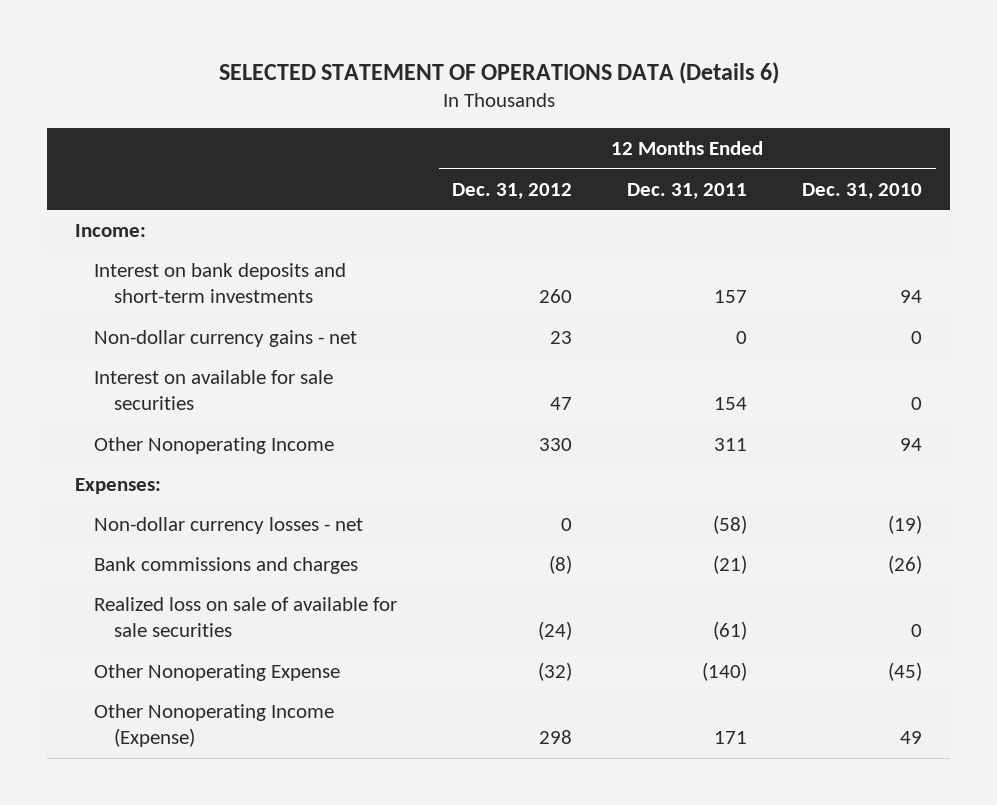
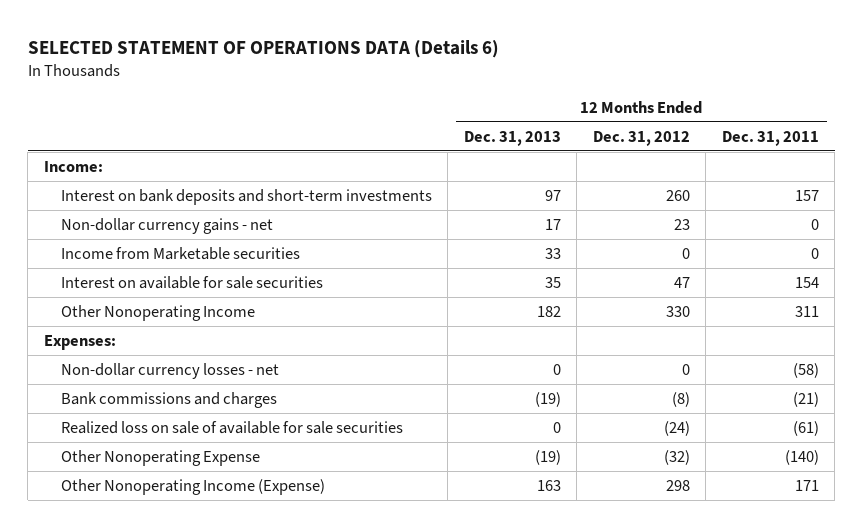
- | 12 Months Ended Dec. 31, 2012 | 12 Months Ended Dec. 31, 2011 | 12 Months Ended Dec. 31, 2010
+ | 12 Months Ended Dec. 31, 2013 | 12 Months Ended Dec. 31, 2012 | 12 Months Ended Dec. 31, 2011
+ Income from Marketable securities | 33 | 0 | 0

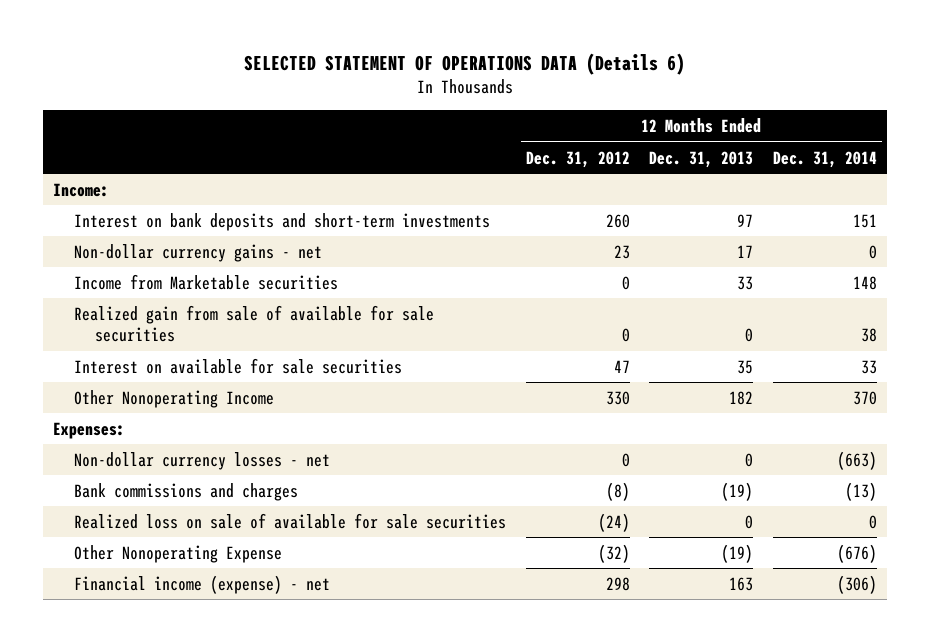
- | 12 Months Ended Dec. 31, 2013 | 12 Months Ended Dec. 31, 2012 | 12 Months Ended Dec. 31, 2011
+ | 12 Months Ended Dec. 31, 2012 | 12 Months Ended Dec. 31, 2013 | 12 Months Ended Dec. 31, 2014
+ Realized gain from sale of available for sale securities | 0 | 0 | 38
- Other Nonoperating Income (Expense) | 163 | 298 | 171
+ Financial income (expense) - net | 298 | 163 | (306)

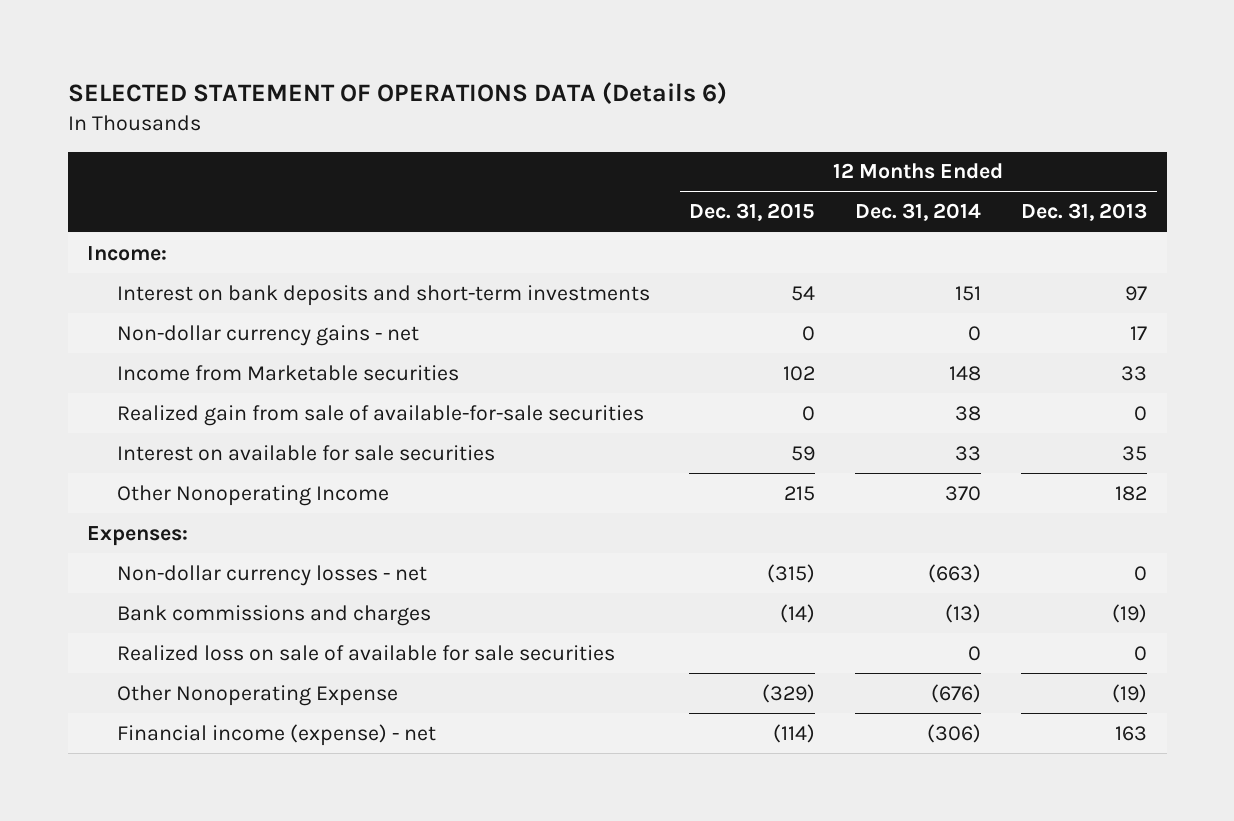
- | 12 Months Ended Dec. 31, 2012 | 12 Months Ended Dec. 31, 2013 | 12 Months Ended Dec. 31, 2014
+ | 12 Months Ended Dec. 31, 2015 | 12 Months Ended Dec. 31, 2014 | 12 Months Ended Dec. 31, 2013
- Realized gain from sale of available for sale securities | 0 | 0 | 38
+ Realized gain from sale of available-for-sale securities | 0 | 38 | 0

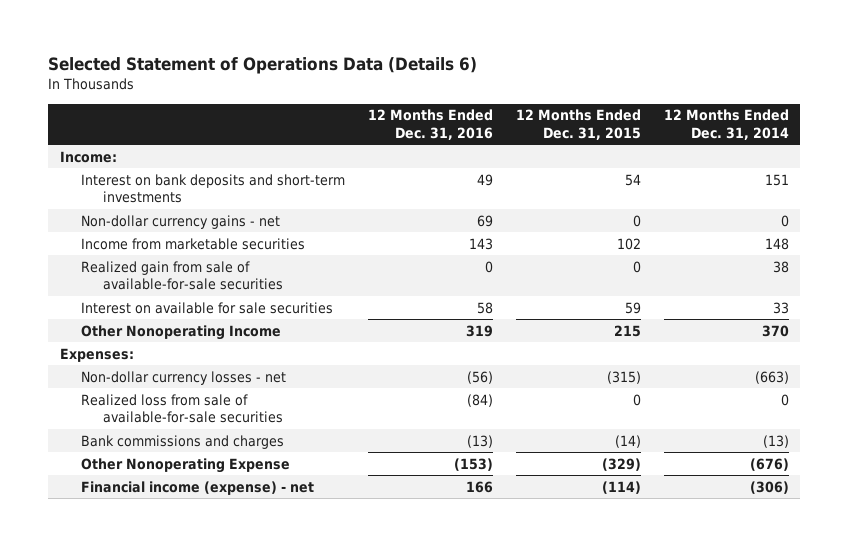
- SELECTED STATEMENT OF OPERATIONS DATA (Details 6)
+ Selected Statement of Operations Data (Details 6)
- | 12 Months Ended Dec. 31, 2015 | 12 Months Ended Dec. 31, 2014 | 12 Months Ended Dec. 31, 2013
+ | 12 Months Ended Dec. 31, 2016 | 12 Months Ended Dec. 31, 2015 | 12 Months Ended Dec. 31, 2014
- Income from Marketable securities | 102 | 148 | 33
+ Income from marketable securities | 143 | 102 | 148
+ Realized loss from sale of available-for-sale securities | (84) | 0 | 0
- Realized loss on sale of available for sale securities | | 0 | 0

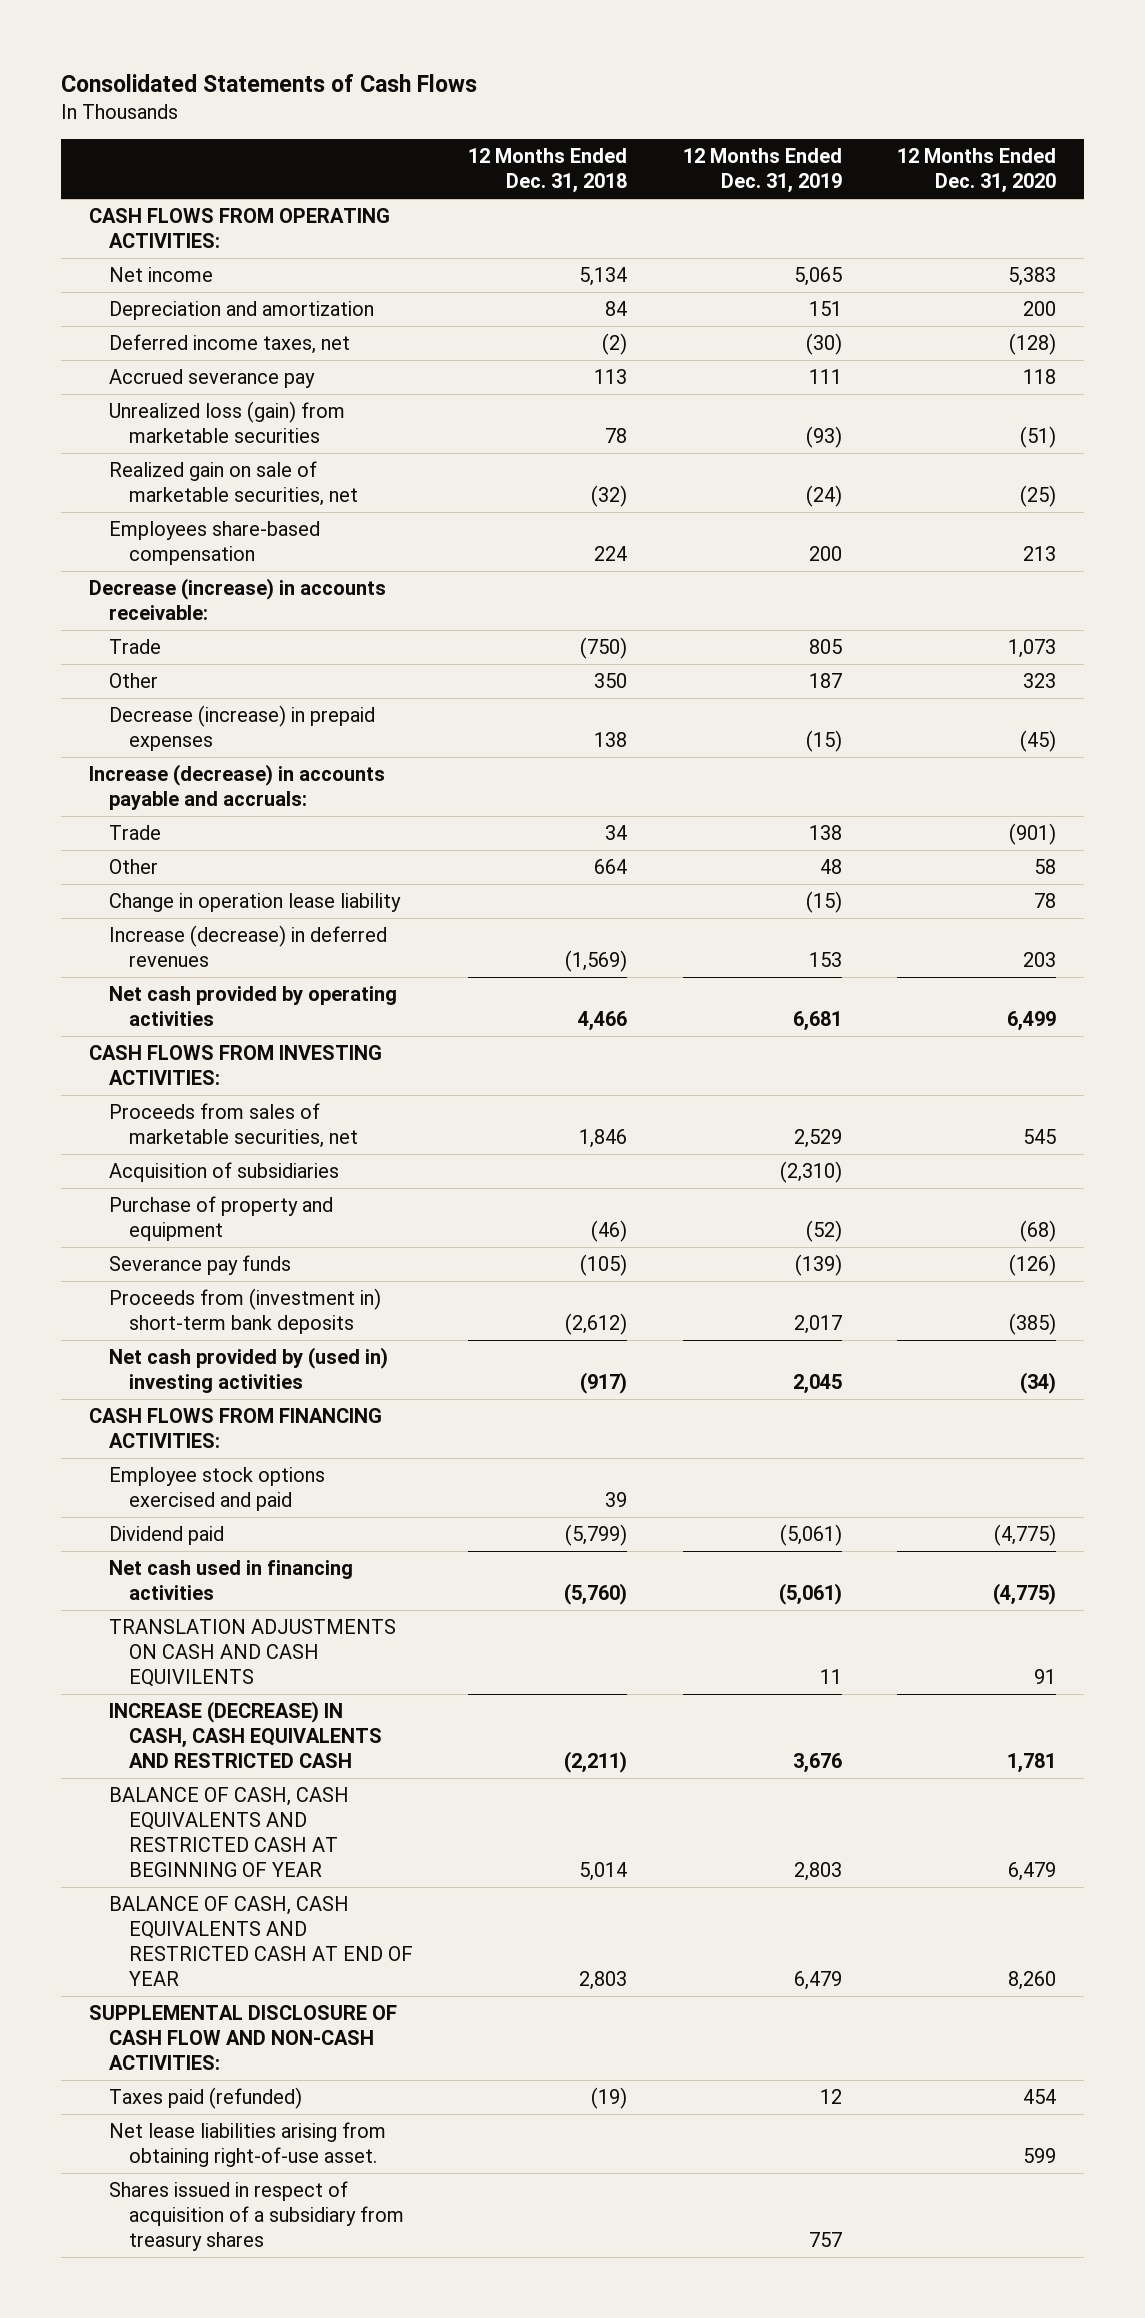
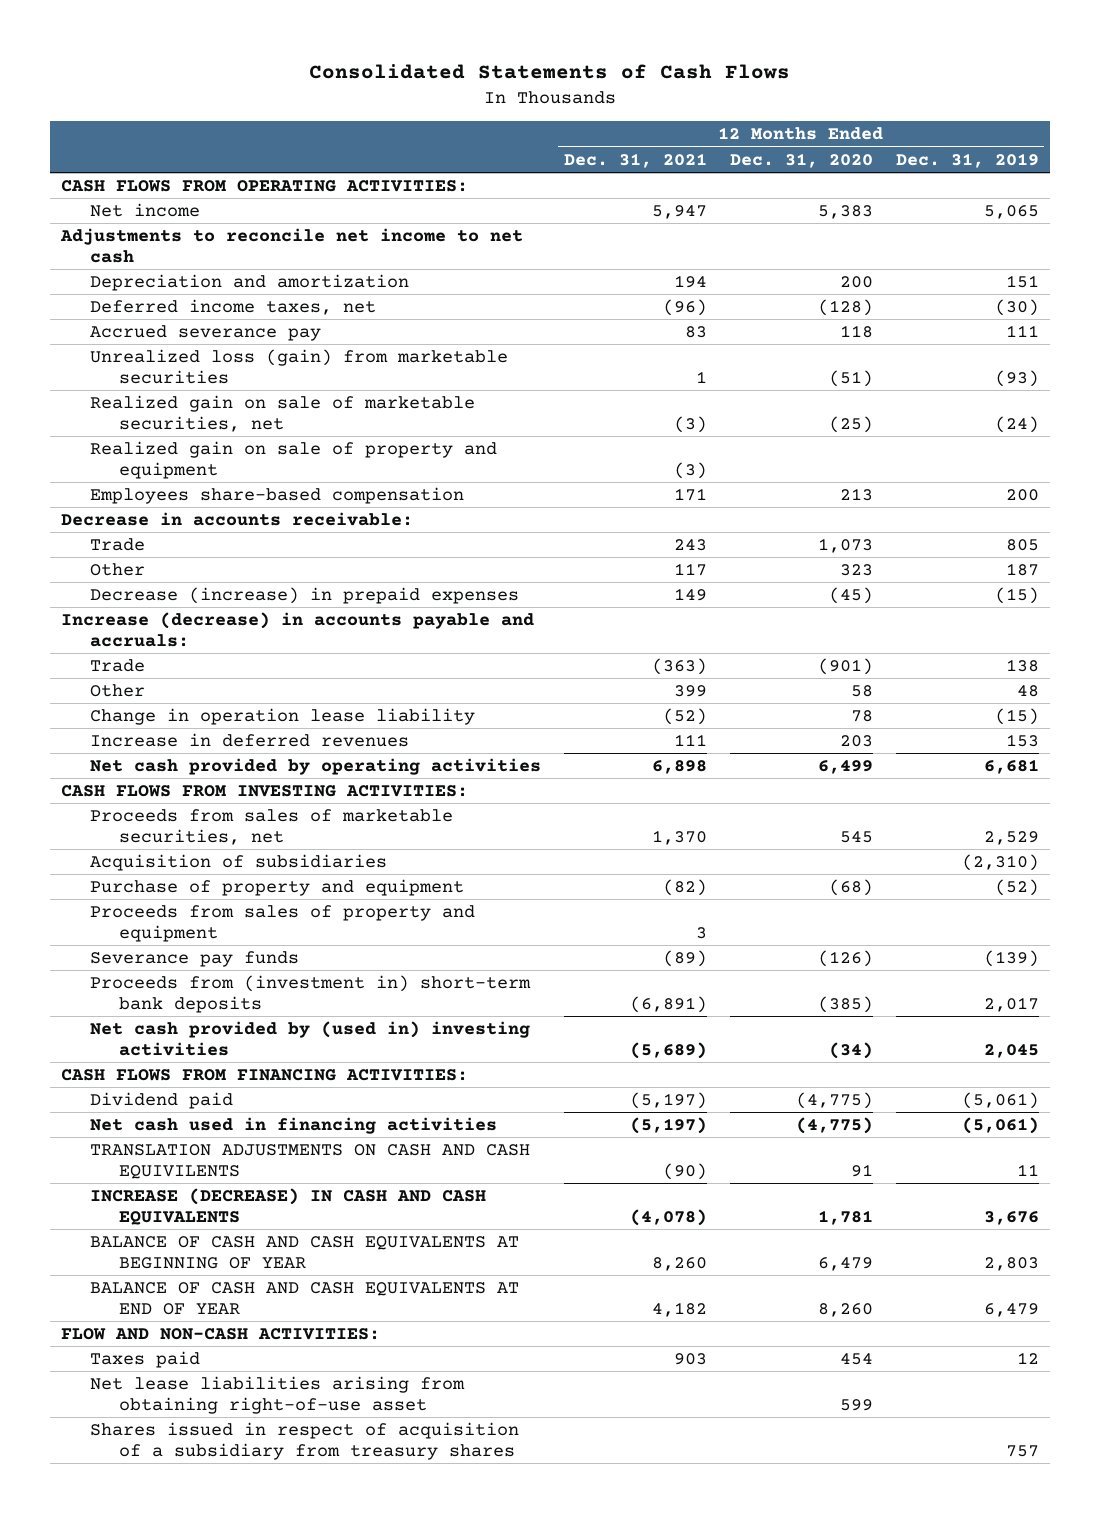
- | 12 Months Ended Dec. 31, 2018 | 12 Months Ended Dec. 31, 2019 | 12 Months Ended Dec. 31, 2020
+ | 12 Months Ended Dec. 31, 2021 | 12 Months Ended Dec. 31, 2020 | 12 Months Ended Dec. 31, 2019
+ Adjustments to reconcile net income to net cash
+ Realized gain on sale of property and equipment | (3) | |
- Decrease (increase) in accounts receivable:
+ Decrease in accounts receivable:
- Increase (decrease) in deferred revenues | (1,569) | 153 | 203
+ Increase in deferred revenues | 111 | 203 | 153
+ Proceeds from sales of property and equipment | 3 | |
- Employee stock options exercised and paid | 39 | |
- INCREASE (DECREASE) IN CASH, CASH EQUIVALENTS AND RESTRICTED CASH | (2,211) | 3,676 | 1,781
- BALANCE OF CASH, CASH EQUIVALENTS AND RESTRICTED CASH AT BEGINNING OF YEAR | 5,014 | 2,803 | 6,479
- BALANCE OF CASH, CASH EQUIVALENTS AND RESTRICTED CASH AT END OF YEAR | 2,803 | 6,479 | 8,260
- SUPPLEMENTAL DISCLOSURE OF CASH FLOW AND NON-CASH ACTIVITIES:
- Taxes paid (refunded) | (19) | 12 | 454
- Net lease liabilities arising from obtaining right-of-use asset. | | | 599
+ INCREASE (DECREASE) IN CASH AND CASH EQUIVALENTS | (4,078) | 1,781 | 3,676
+ BALANCE OF CASH AND CASH EQUIVALENTS AT BEGINNING OF YEAR | 8,260 | 6,479 | 2,803
+ BALANCE OF CASH AND CASH EQUIVALENTS AT END OF YEAR | 4,182 | 8,260 | 6,479
+ FLOW AND NON-CASH ACTIVITIES:
+ Taxes paid | 903 | 454 | 12
+ Net lease liabilities arising from obtaining right-of-use asset | | 599 |

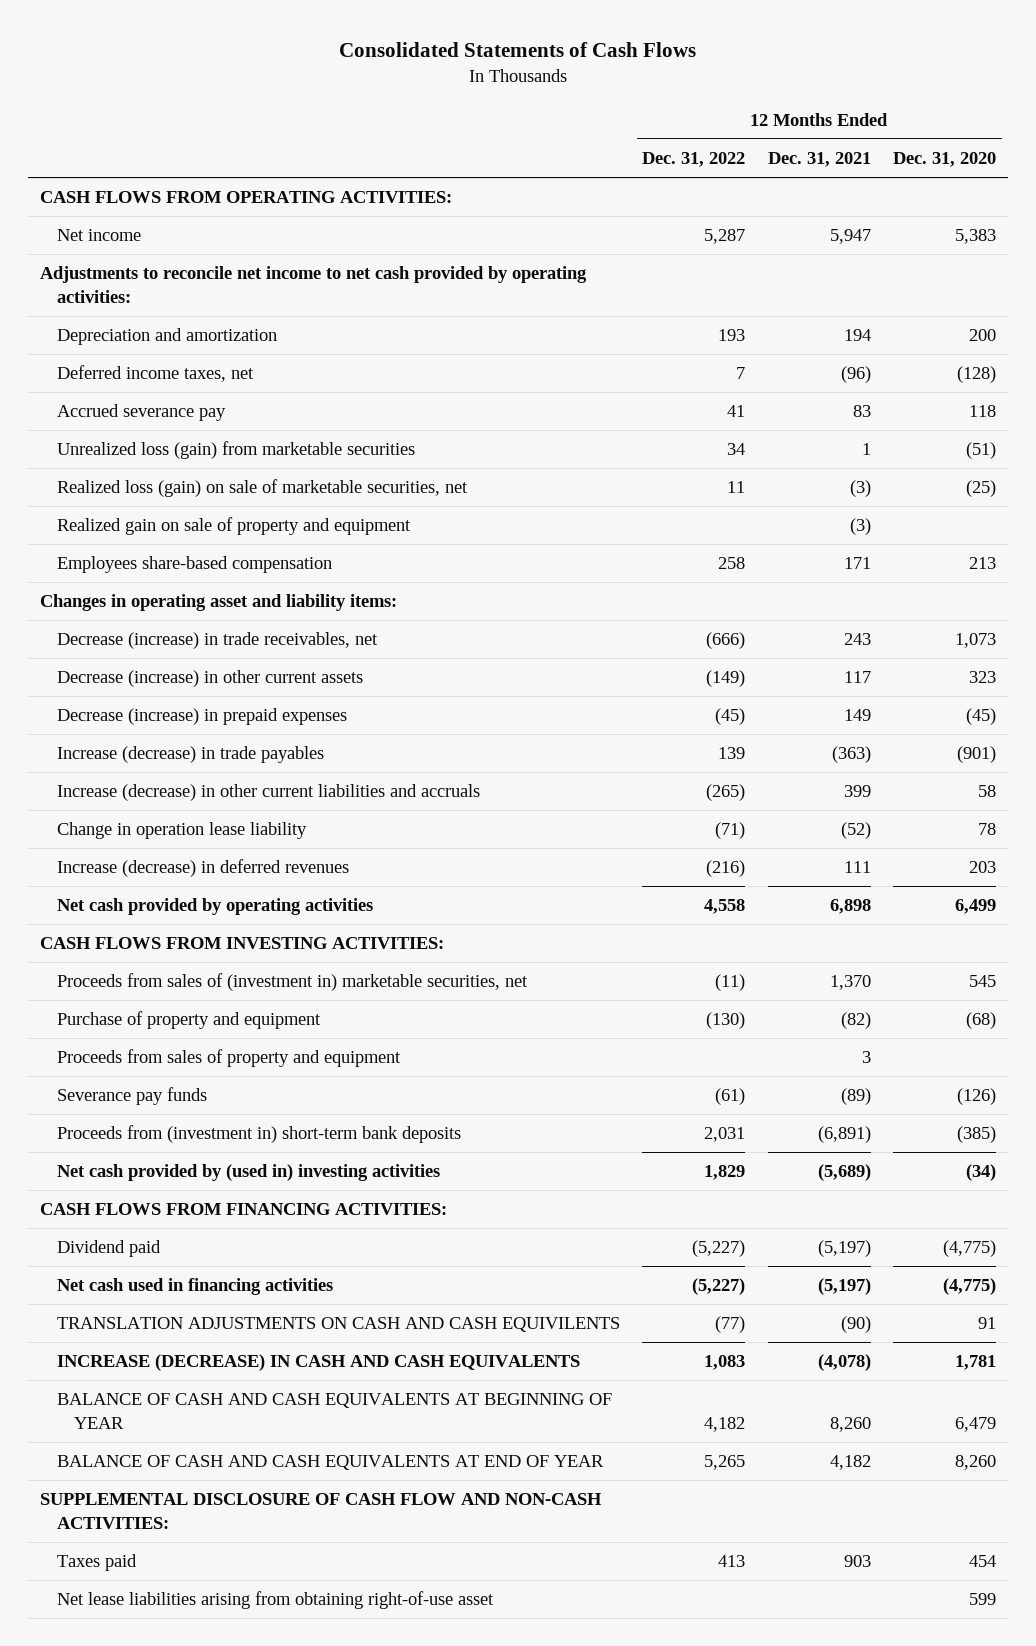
- | 12 Months Ended Dec. 31, 2021 | 12 Months Ended Dec. 31, 2020 | 12 Months Ended Dec. 31, 2019
+ | 12 Months Ended Dec. 31, 2022 | 12 Months Ended Dec. 31, 2021 | 12 Months Ended Dec. 31, 2020
- Adjustments to reconcile net income to net cash
+ Adjustments to reconcile net income to net cash provided by operating activities:
- Realized gain on sale of marketable securities, net | (3) | (25) | (24)
+ Realized loss (gain) on sale of marketable securities, net | 11 | (3) | (25)
- Decrease in accounts receivable:
- Trade | 243 | 1,073 | 805
- Other | 117 | 323 | 187
+ Changes in operating asset and liability items:
+ Decrease (increase) in trade receivables, net | (666) | 243 | 1,073
+ Decrease (increase) in other current assets | (149) | 117 | 323
- Increase (decrease) in accounts payable and accruals:
- Trade | (363) | (901) | 138
- Other | 399 | 58 | 48
+ Increase (decrease) in trade payables | 139 | (363) | (901)
+ Increase (decrease) in other current liabilities and accruals | (265) | 399 | 58
- Increase in deferred revenues | 111 | 203 | 153
+ Increase (decrease) in deferred revenues | (216) | 111 | 203
- Proceeds from sales of marketable securities, net | 1,370 | 545 | 2,529
- Acquisition of subsidiaries | | | (2,310)
+ Proceeds from sales of (investment in) marketable securities, net | (11) | 1,370 | 545
- FLOW AND NON-CASH ACTIVITIES:
+ SUPPLEMENTAL DISCLOSURE OF CASH FLOW AND NON-CASH ACTIVITIES:
- Shares issued in respect of acquisition of a subsidiary from treasury shares | | | 757

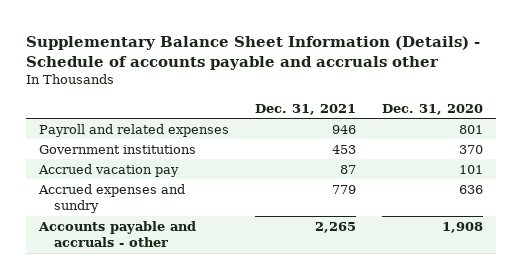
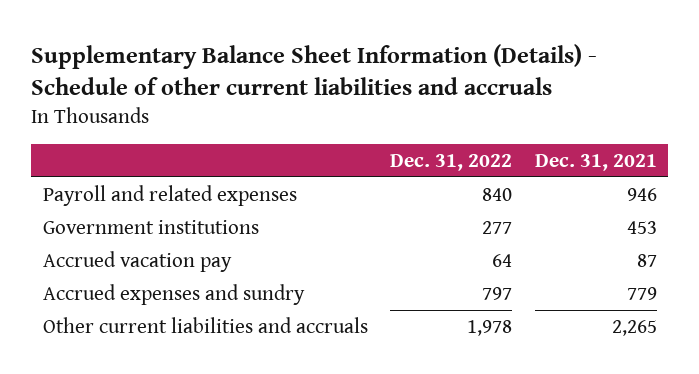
- Supplementary Balance Sheet Information (Details) - Schedule of accounts payable and accruals other
+ Supplementary Balance Sheet Information (Details) - Schedule of other current liabilities and accruals
- | Dec. 31, 2021 | Dec. 31, 2020
+ | Dec. 31, 2022 | Dec. 31, 2021
- Accounts payable and accruals - other | 2,265 | 1,908
+ Other current liabilities and accruals | 1,978 | 2,265

